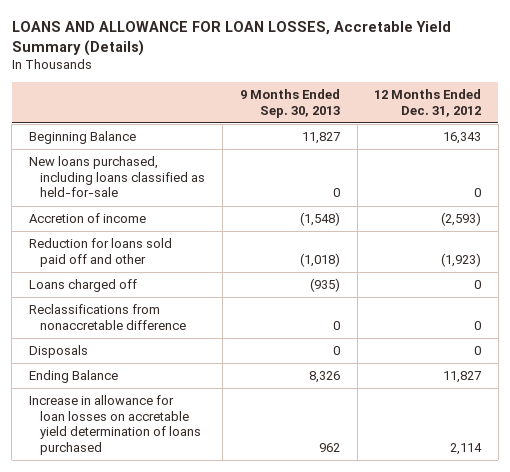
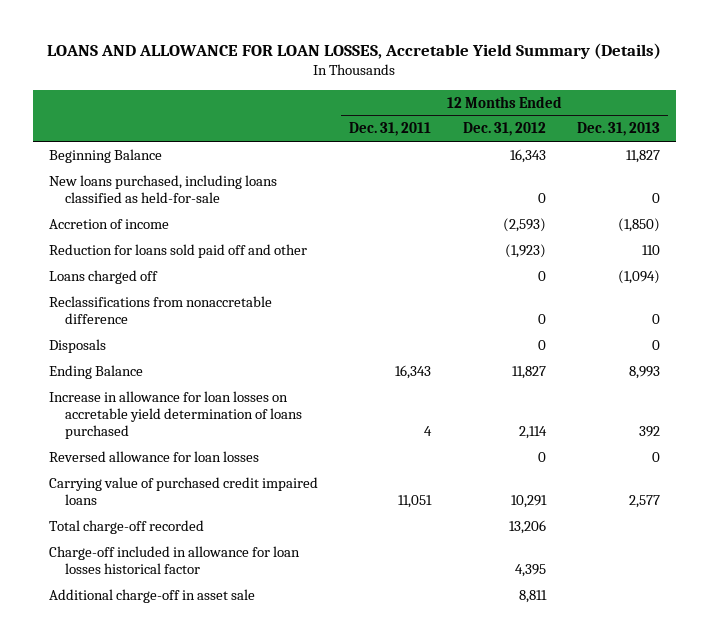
- | 9 Months Ended Sep. 30, 2013 | 12 Months Ended Dec. 31, 2012
+ | 12 Months Ended Dec. 31, 2011 | 12 Months Ended Dec. 31, 2012 | 12 Months Ended Dec. 31, 2013
+ Reversed allowance for loan losses | | 0 | 0
+ Carrying value of purchased credit impaired loans | 11,051 | 10,291 | 2,577
+ Total charge-off recorded | | 13,206 |
+ Charge-off included in allowance for loan losses historical factor | | 4,395 |
+ Additional charge-off in asset sale | | 8,811 |

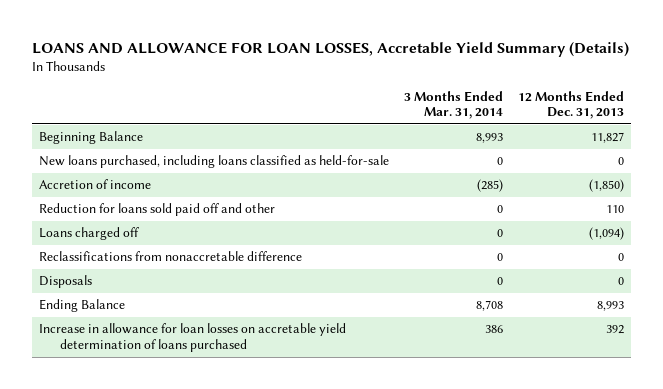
- | 12 Months Ended Dec. 31, 2011 | 12 Months Ended Dec. 31, 2012 | 12 Months Ended Dec. 31, 2013
+ | 3 Months Ended Mar. 31, 2014 | 12 Months Ended Dec. 31, 2013
- Reversed allowance for loan losses | | 0 | 0
- Carrying value of purchased credit impaired loans | 11,051 | 10,291 | 2,577
- Total charge-off recorded | | 13,206 |
- Charge-off included in allowance for loan losses historical factor | | 4,395 |
- Additional charge-off in asset sale | | 8,811 |

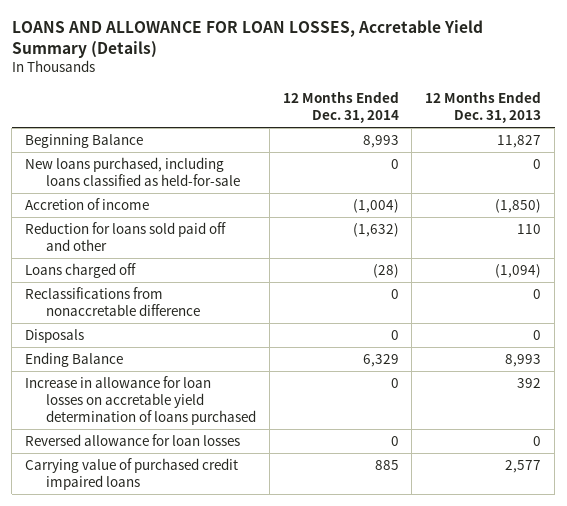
- | 3 Months Ended Mar. 31, 2014 | 12 Months Ended Dec. 31, 2013
+ | 12 Months Ended Dec. 31, 2014 | 12 Months Ended Dec. 31, 2013
+ Reversed allowance for loan losses | 0 | 0
+ Carrying value of purchased credit impaired loans | 885 | 2,577

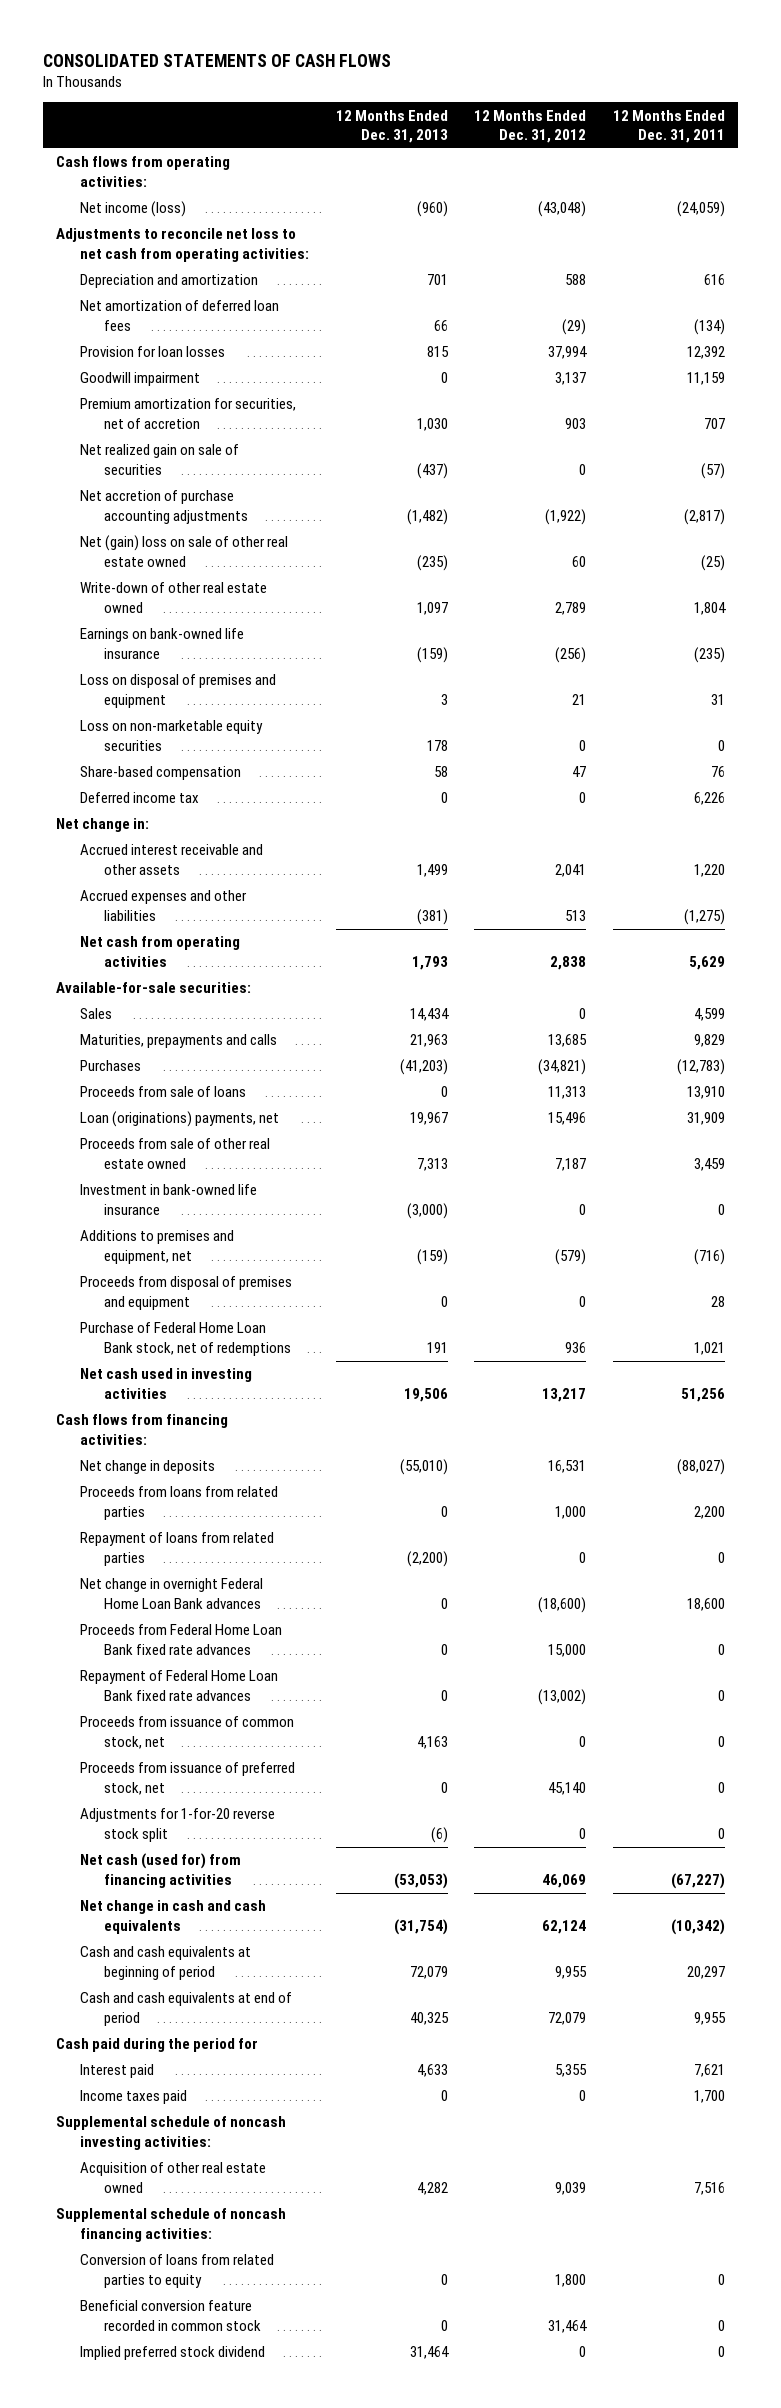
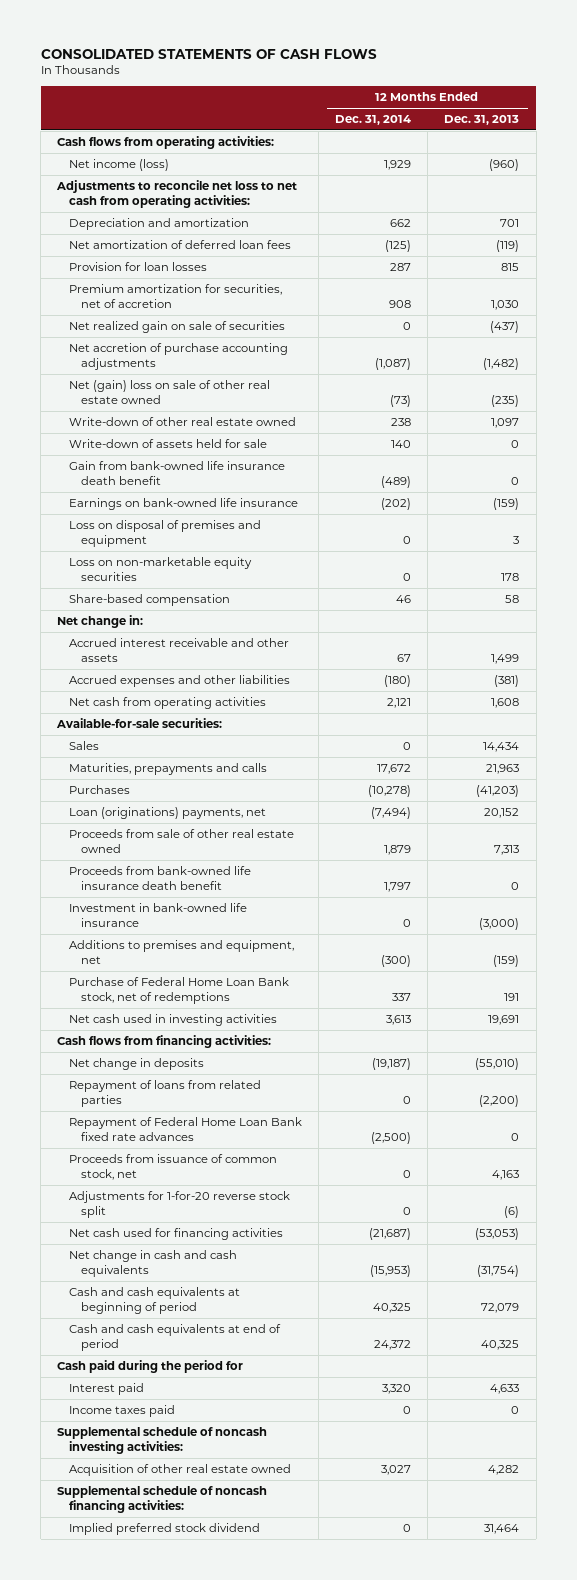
- | 12 Months Ended Dec. 31, 2013 | 12 Months Ended Dec. 31, 2012 | 12 Months Ended Dec. 31, 2011
+ | 12 Months Ended Dec. 31, 2014 | 12 Months Ended Dec. 31, 2013
- Net amortization of deferred loan fees | 66 | (29) | (134)
+ Net amortization of deferred loan fees | (125) | (119)
- Goodwill impairment | 0 | 3,137 | 11,159
+ Write-down of assets held for sale | 140 | 0
+ Gain from bank-owned life insurance death benefit | (489) | 0
- Deferred income tax | 0 | 0 | 6,226
- Net cash from operating activities | 1,793 | 2,838 | 5,629
+ Net cash from operating activities | 2,121 | 1,608
- Proceeds from sale of loans | 0 | 11,313 | 13,910
- Loan (originations) payments, net | 19,967 | 15,496 | 31,909
+ Loan (originations) payments, net | (7,494) | 20,152
+ Proceeds from bank-owned life insurance death benefit | 1,797 | 0
- Proceeds from disposal of premises and equipment | 0 | 0 | 28
- Net cash used in investing activities | 19,506 | 13,217 | 51,256
+ Net cash used in investing activities | 3,613 | 19,691
- Proceeds from loans from related parties | 0 | 1,000 | 2,200
- Net change in overnight Federal Home Loan Bank advances | 0 | (18,600) | 18,600
- Proceeds from Federal Home Loan Bank fixed rate advances | 0 | 15,000 | 0
- Proceeds from issuance of preferred stock, net | 0 | 45,140 | 0
- Net cash (used for) from financing activities | (53,053) | 46,069 | (67,227)
+ Net cash used for financing activities | (21,687) | (53,053)
- Conversion of loans from related parties to equity | 0 | 1,800 | 0
- Beneficial conversion feature recorded in common stock | 0 | 31,464 | 0

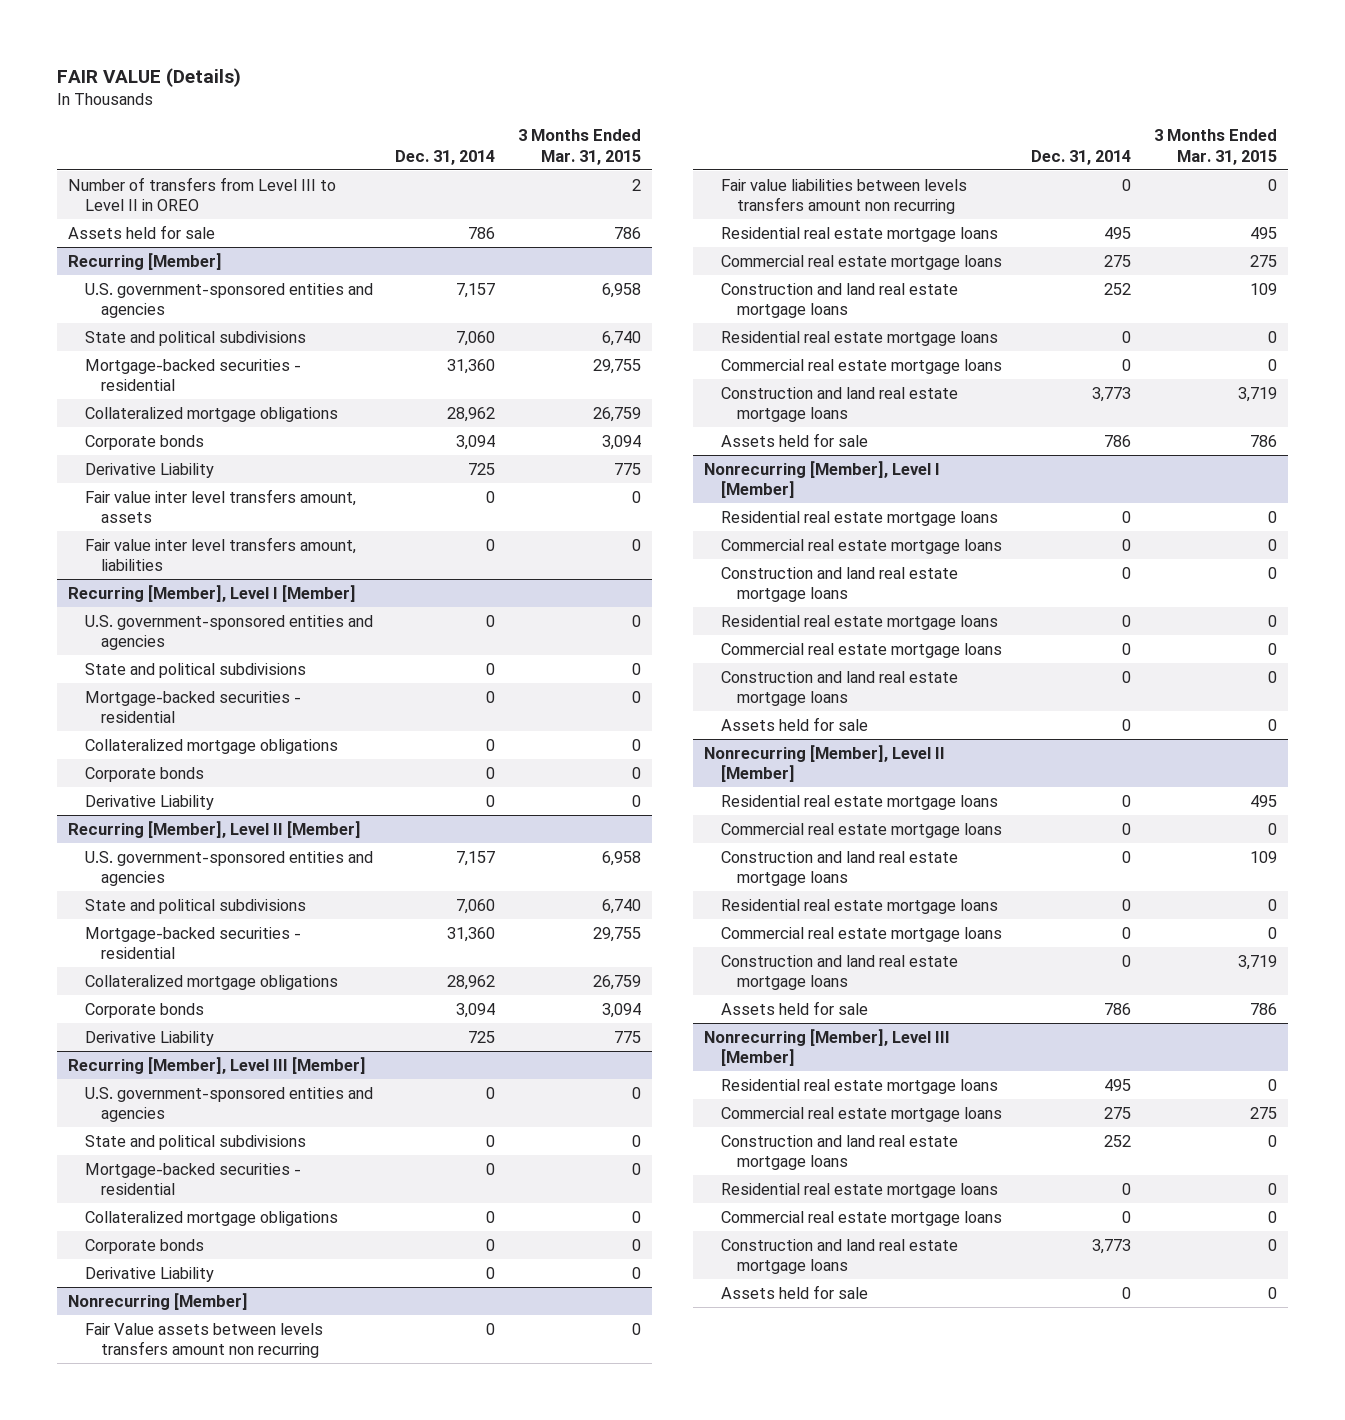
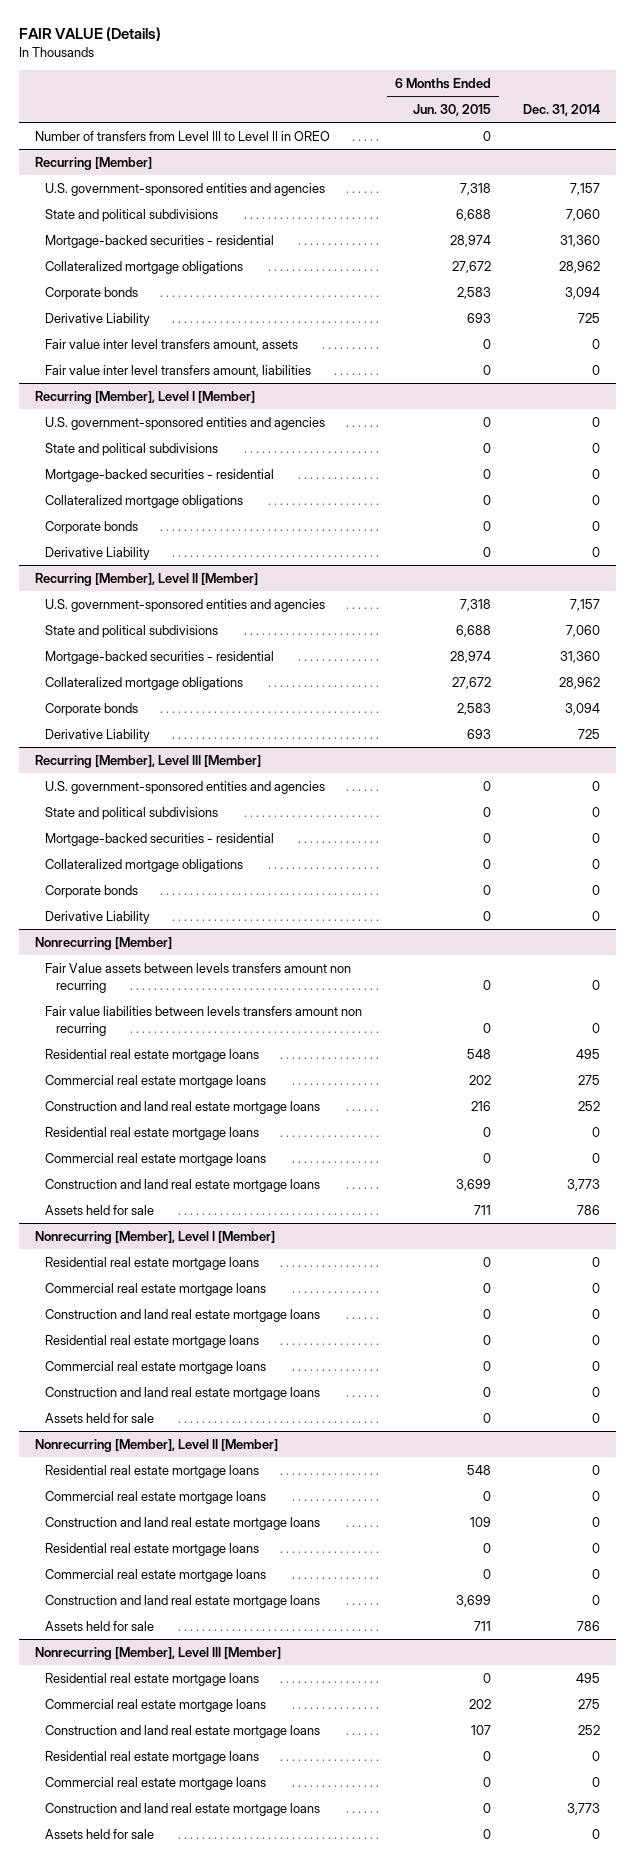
- | Dec. 31, 2014 | 3 Months Ended Mar. 31, 2015
+ | 6 Months Ended Jun. 30, 2015 | Dec. 31, 2014
- Assets held for sale | 786 | 786

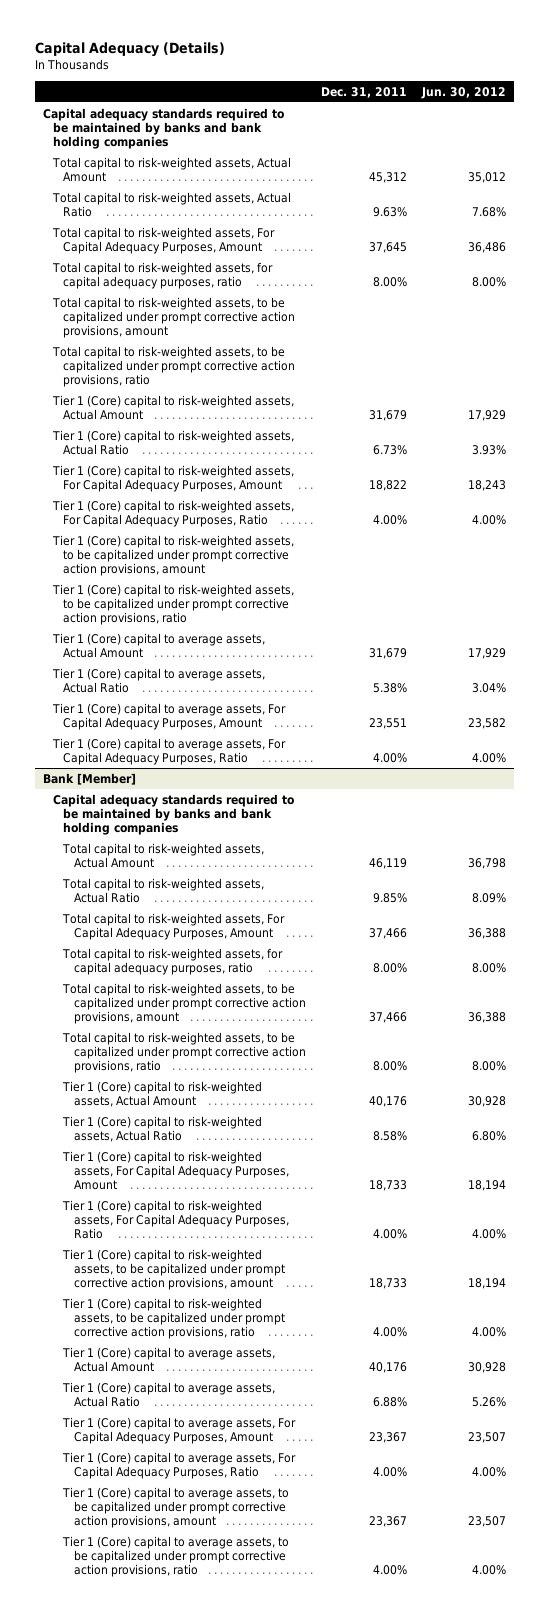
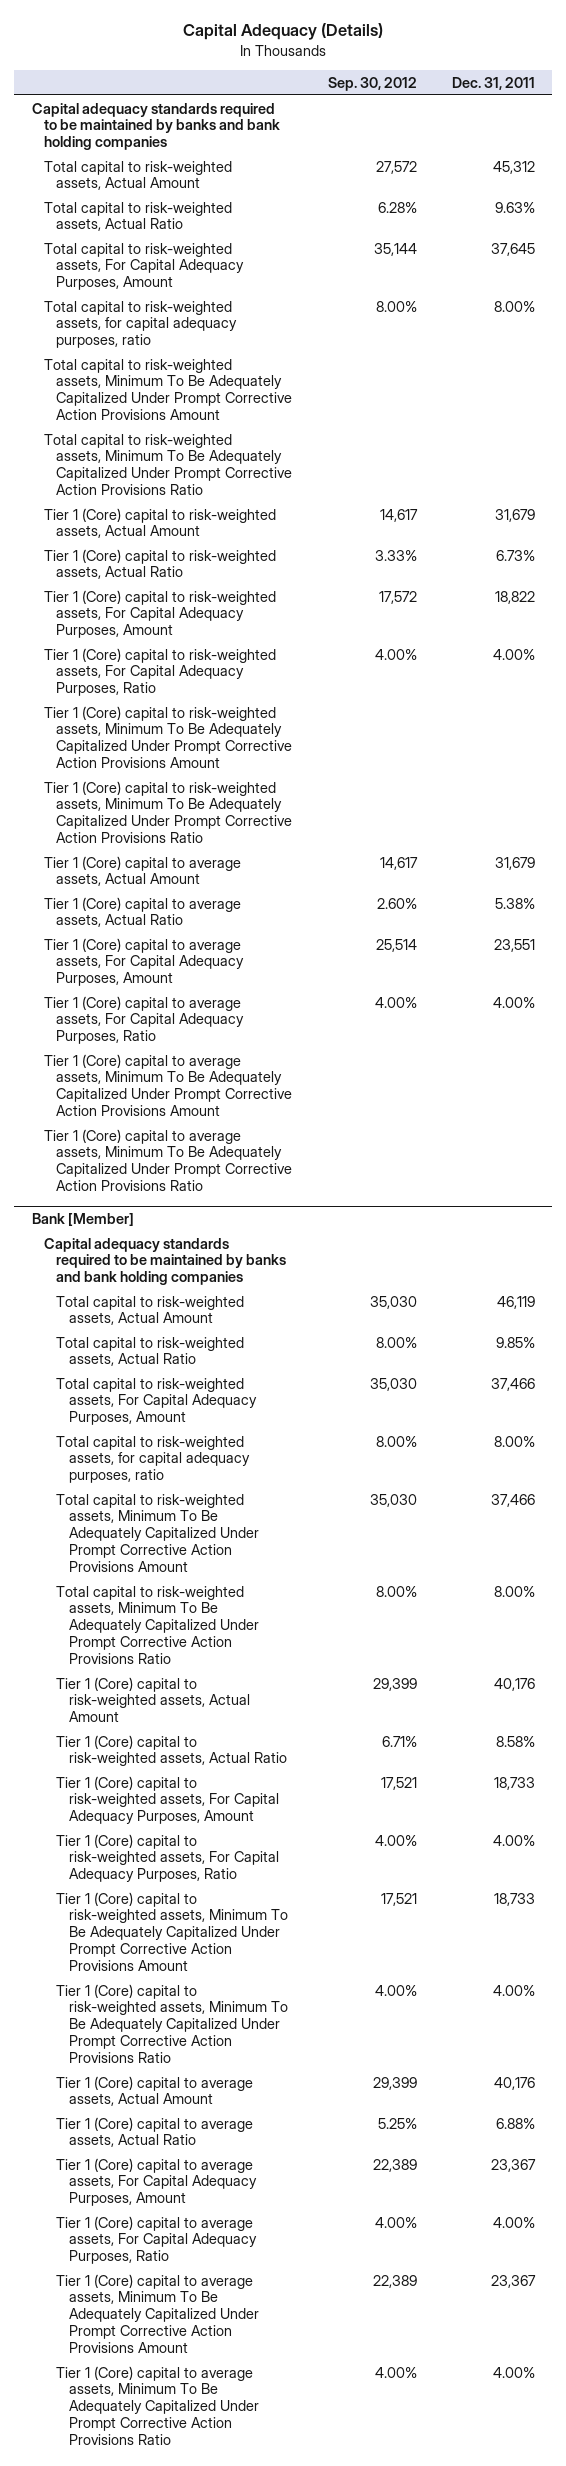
- | Dec. 31, 2011 | Jun. 30, 2012
+ | Sep. 30, 2012 | Dec. 31, 2011
- Total capital to risk-weighted assets, to be capitalized under prompt corrective action provisions, amount
- Total capital to risk-weighted assets, to be capitalized under prompt corrective action provisions, ratio
+ Total capital to risk-weighted assets, Minimum To Be Adequately Capitalized Under Prompt Corrective Action Provisions Amount
+ Total capital to risk-weighted assets, Minimum To Be Adequately Capitalized Under Prompt Corrective Action Provisions Ratio
- Tier 1 (Core) capital to risk-weighted assets, to be capitalized under prompt corrective action provisions, amount
- Tier 1 (Core) capital to risk-weighted assets, to be capitalized under prompt corrective action provisions, ratio
+ Tier 1 (Core) capital to risk-weighted assets, Minimum To Be Adequately Capitalized Under Prompt Corrective Action Provisions Amount
+ Tier 1 (Core) capital to risk-weighted assets, Minimum To Be Adequately Capitalized Under Prompt Corrective Action Provisions Ratio
+ Tier 1 (Core) capital to average assets, Minimum To Be Adequately Capitalized Under Prompt Corrective Action Provisions Amount
+ Tier 1 (Core) capital to average assets, Minimum To Be Adequately Capitalized Under Prompt Corrective Action Provisions Ratio
@ Bank [Member]
- Total capital to risk-weighted assets, to be capitalized under prompt corrective action provisions, amount | 37,466 | 36,388
- Total capital to risk-weighted assets, to be capitalized under prompt corrective action provisions, ratio | 8.00% | 8.00%
+ Total capital to risk-weighted assets, Minimum To Be Adequately Capitalized Under Prompt Corrective Action Provisions Amount | 35,030 | 37,466
+ Total capital to risk-weighted assets, Minimum To Be Adequately Capitalized Under Prompt Corrective Action Provisions Ratio | 8.00% | 8.00%
- Tier 1 (Core) capital to risk-weighted assets, to be capitalized under prompt corrective action provisions, amount | 18,733 | 18,194
- Tier 1 (Core) capital to risk-weighted assets, to be capitalized under prompt corrective action provisions, ratio | 4.00% | 4.00%
+ Tier 1 (Core) capital to risk-weighted assets, Minimum To Be Adequately Capitalized Under Prompt Corrective Action Provisions Amount | 17,521 | 18,733
+ Tier 1 (Core) capital to risk-weighted assets, Minimum To Be Adequately Capitalized Under Prompt Corrective Action Provisions Ratio | 4.00% | 4.00%
- Tier 1 (Core) capital to average assets, to be capitalized under prompt corrective action provisions, amount | 23,367 | 23,507
- Tier 1 (Core) capital to average assets, to be capitalized under prompt corrective action provisions, ratio | 4.00% | 4.00%
+ Tier 1 (Core) capital to average assets, Minimum To Be Adequately Capitalized Under Prompt Corrective Action Provisions Amount | 22,389 | 23,367
+ Tier 1 (Core) capital to average assets, Minimum To Be Adequately Capitalized Under Prompt Corrective Action Provisions Ratio | 4.00% | 4.00%

